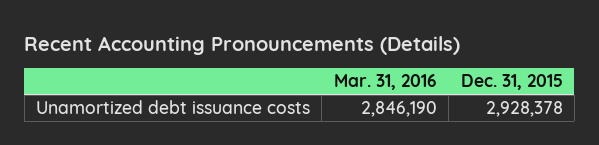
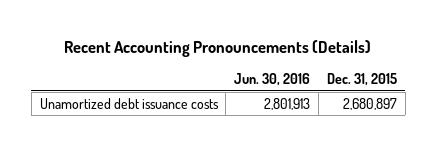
- | Mar. 31, 2016 | Dec. 31, 2015
+ | Jun. 30, 2016 | Dec. 31, 2015
- Unamortized debt issuance costs | 2,846,190 | 2,928,378
+ Unamortized debt issuance costs | 2,801,913 | 2,680,897

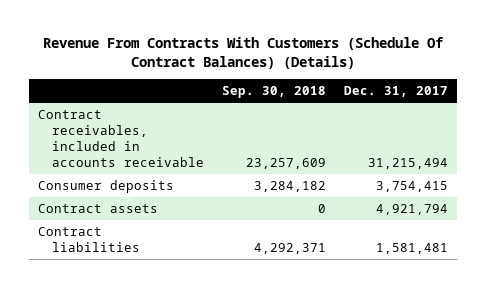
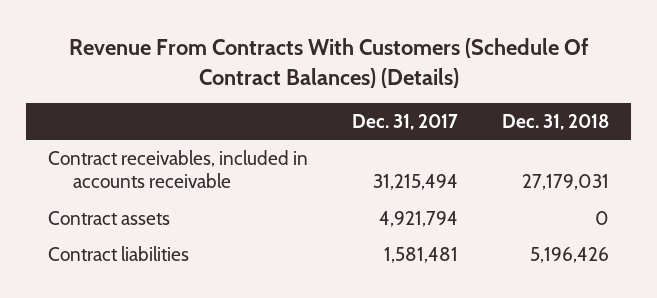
- | Sep. 30, 2018 | Dec. 31, 2017
+ | Dec. 31, 2017 | Dec. 31, 2018
- Consumer deposits | 3,284,182 | 3,754,415

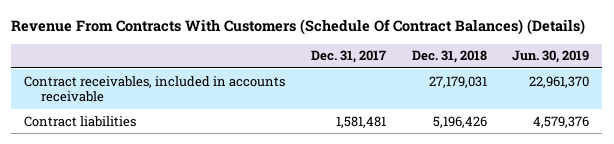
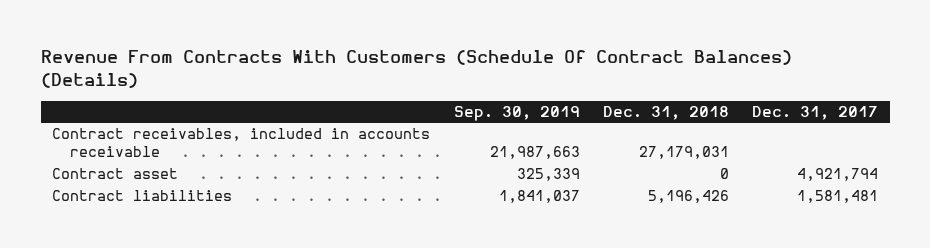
- | Dec. 31, 2017 | Dec. 31, 2018 | Jun. 30, 2019
+ | Sep. 30, 2019 | Dec. 31, 2018 | Dec. 31, 2017
+ Contract asset | 325,339 | 0 | 4,921,794

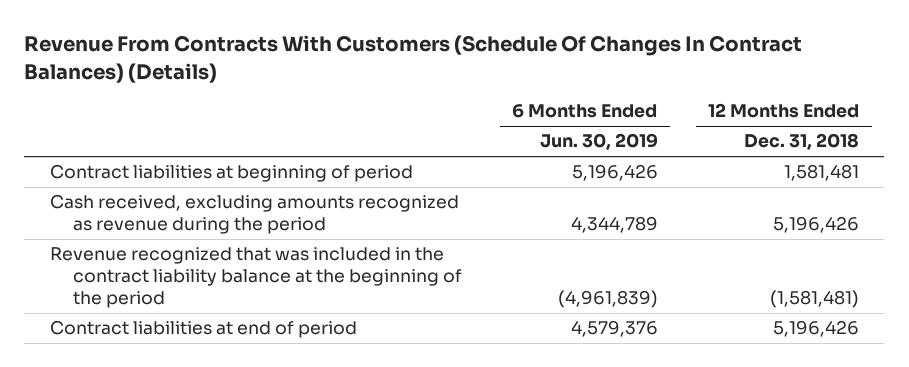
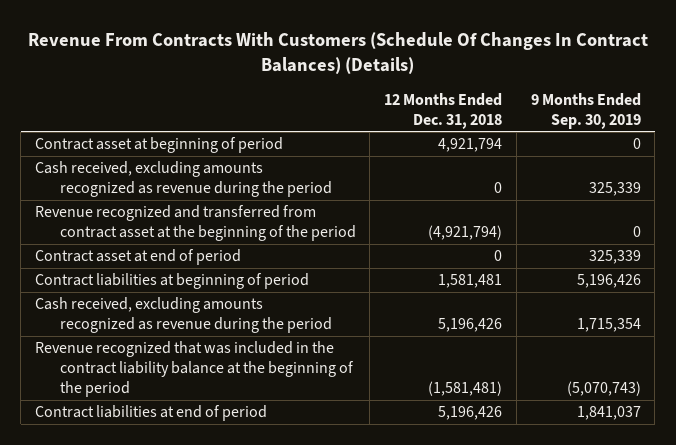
- | 6 Months Ended Jun. 30, 2019 | 12 Months Ended Dec. 31, 2018
+ | 12 Months Ended Dec. 31, 2018 | 9 Months Ended Sep. 30, 2019
+ Contract asset at beginning of period | 4,921,794 | 0
+ Cash received, excluding amounts recognized as revenue during the period | 0 | 325,339
+ Revenue recognized and transferred from contract asset at the beginning of the period | (4,921,794) | 0
+ Contract asset at end of period | 0 | 325,339

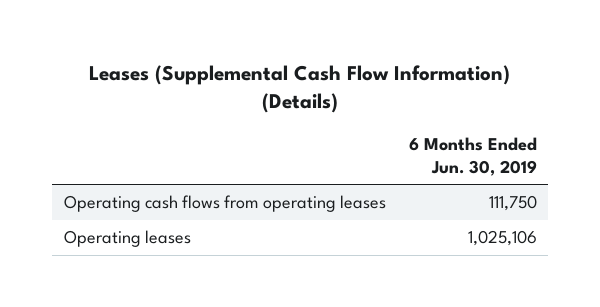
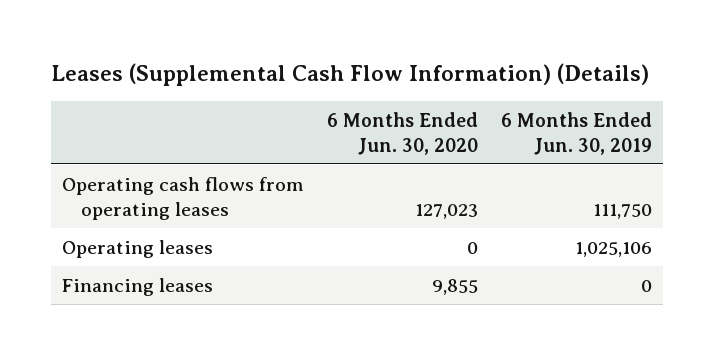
- | 6 Months Ended Jun. 30, 2019
+ | 6 Months Ended Jun. 30, 2020 | 6 Months Ended Jun. 30, 2019
+ Financing leases | 9,855 | 0

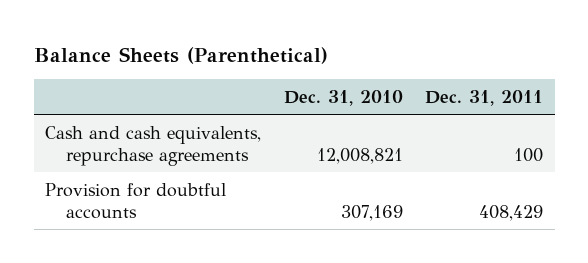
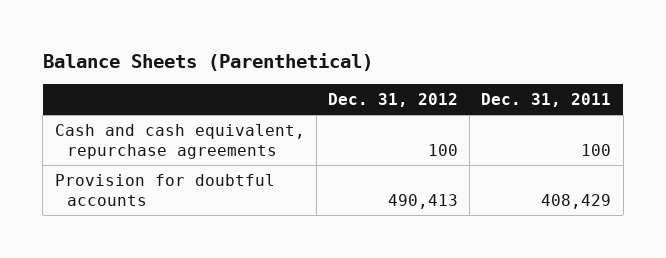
- | Dec. 31, 2010 | Dec. 31, 2011
+ | Dec. 31, 2012 | Dec. 31, 2011
- Cash and cash equivalents, repurchase agreements | 12,008,821 | 100
+ Cash and cash equivalent, repurchase agreements | 100 | 100

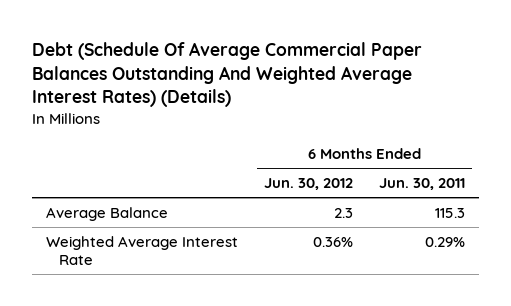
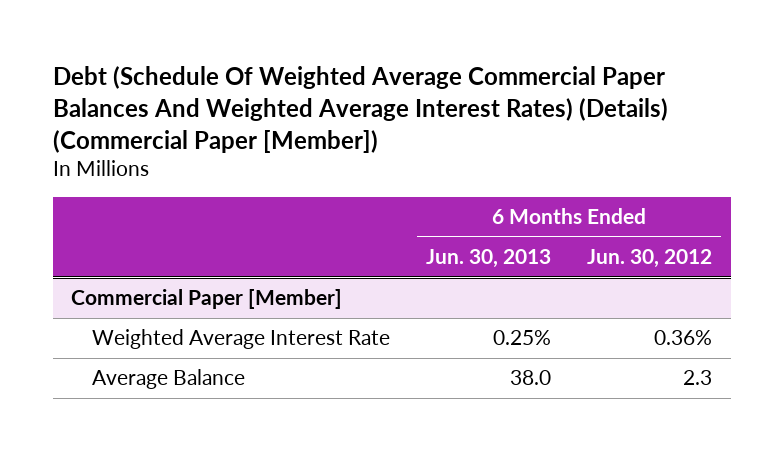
- Debt (Schedule Of Average Commercial Paper Balances Outstanding And Weighted Average Interest Rates) (Details)
+ Debt (Schedule Of Weighted Average Commercial Paper Balances And Weighted Average Interest Rates) (Details) (Commercial Paper [Member])
- | 6 Months Ended Jun. 30, 2012 | 6 Months Ended Jun. 30, 2011
+ | 6 Months Ended Jun. 30, 2013 | 6 Months Ended Jun. 30, 2012
- Average Balance | 2.3 | 115.3
+ Commercial Paper [Member]
+ Average Balance | 38.0 | 2.3

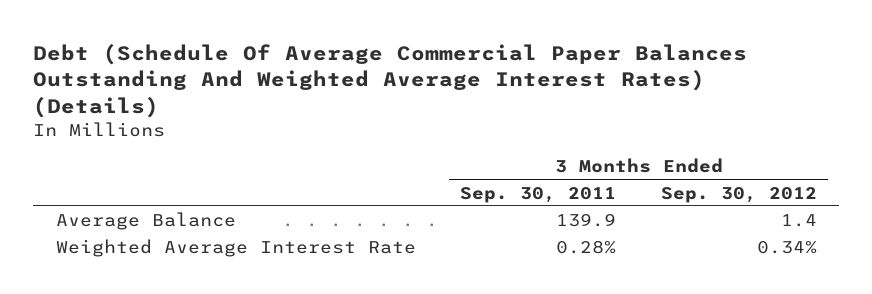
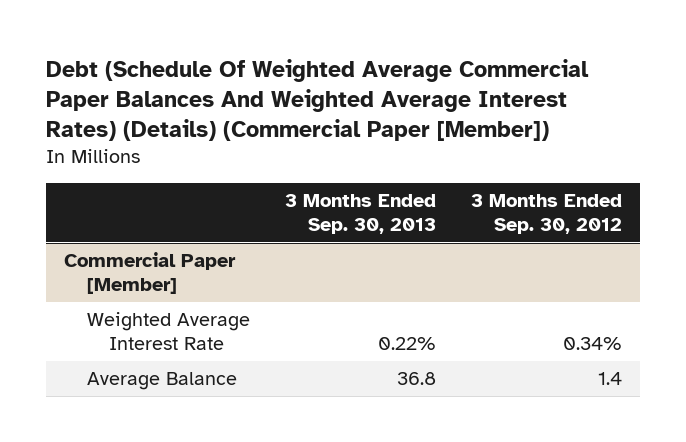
- Debt (Schedule Of Average Commercial Paper Balances Outstanding And Weighted Average Interest Rates) (Details)
+ Debt (Schedule Of Weighted Average Commercial Paper Balances And Weighted Average Interest Rates) (Details) (Commercial Paper [Member])
- | 3 Months Ended Sep. 30, 2011 | 3 Months Ended Sep. 30, 2012
+ | 3 Months Ended Sep. 30, 2013 | 3 Months Ended Sep. 30, 2012
- Average Balance | 139.9 | 1.4
+ Commercial Paper [Member]
+ Average Balance | 36.8 | 1.4

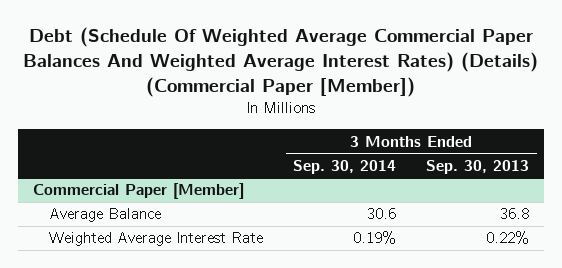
- | 3 Months Ended Sep. 30, 2013 | 3 Months Ended Sep. 30, 2012
+ | 3 Months Ended Sep. 30, 2014 | 3 Months Ended Sep. 30, 2013
@ Commercial Paper [Member]
moved down: Weighted Average Interest Rate | 0.19% | 0.22%

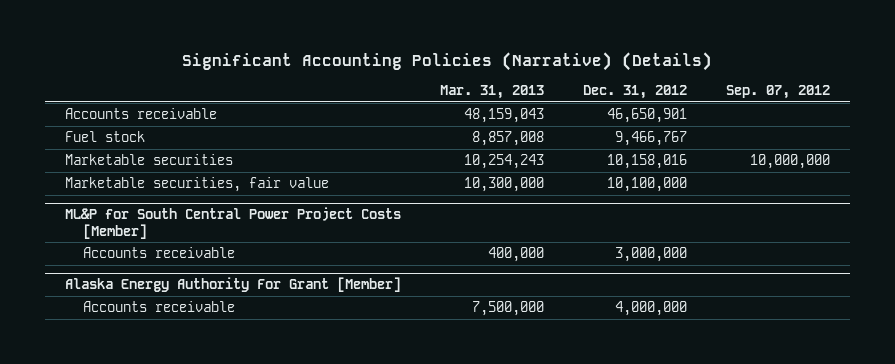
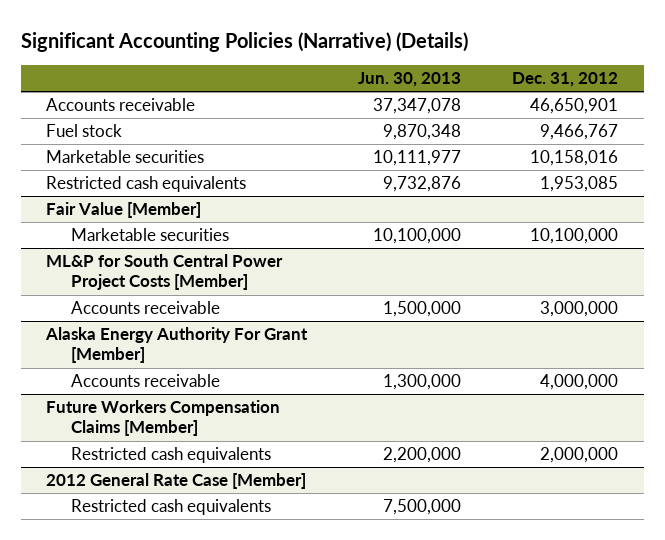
- | Mar. 31, 2013 | Dec. 31, 2012 | Sep. 07, 2012
+ | Jun. 30, 2013 | Dec. 31, 2012
- Marketable securities, fair value | 10,300,000 | 10,100,000 |
+ Restricted cash equivalents | 9,732,876 | 1,953,085
+ Fair Value [Member]
+ Marketable securities | 10,100,000 | 10,100,000
+ Future Workers Compensation Claims [Member]
+ Restricted cash equivalents | 2,200,000 | 2,000,000
+ 2012 General Rate Case [Member]
+ Restricted cash equivalents | 7,500,000 |

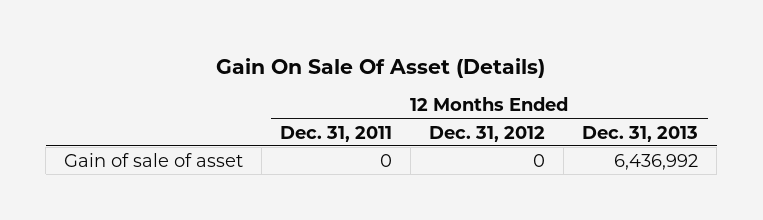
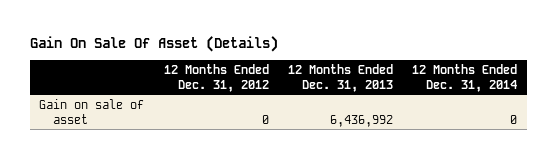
- | 12 Months Ended Dec. 31, 2011 | 12 Months Ended Dec. 31, 2012 | 12 Months Ended Dec. 31, 2013
+ | 12 Months Ended Dec. 31, 2012 | 12 Months Ended Dec. 31, 2013 | 12 Months Ended Dec. 31, 2014
- Gain of sale of asset | 0 | 0 | 6,436,992
+ Gain on sale of asset | 0 | 6,436,992 | 0

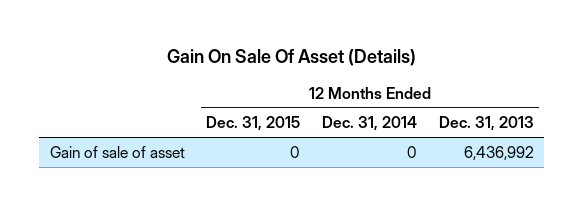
- | 12 Months Ended Dec. 31, 2012 | 12 Months Ended Dec. 31, 2013 | 12 Months Ended Dec. 31, 2014
+ | 12 Months Ended Dec. 31, 2015 | 12 Months Ended Dec. 31, 2014 | 12 Months Ended Dec. 31, 2013
- Gain on sale of asset | 0 | 6,436,992 | 0
+ Gain of sale of asset | 0 | 0 | 6,436,992

